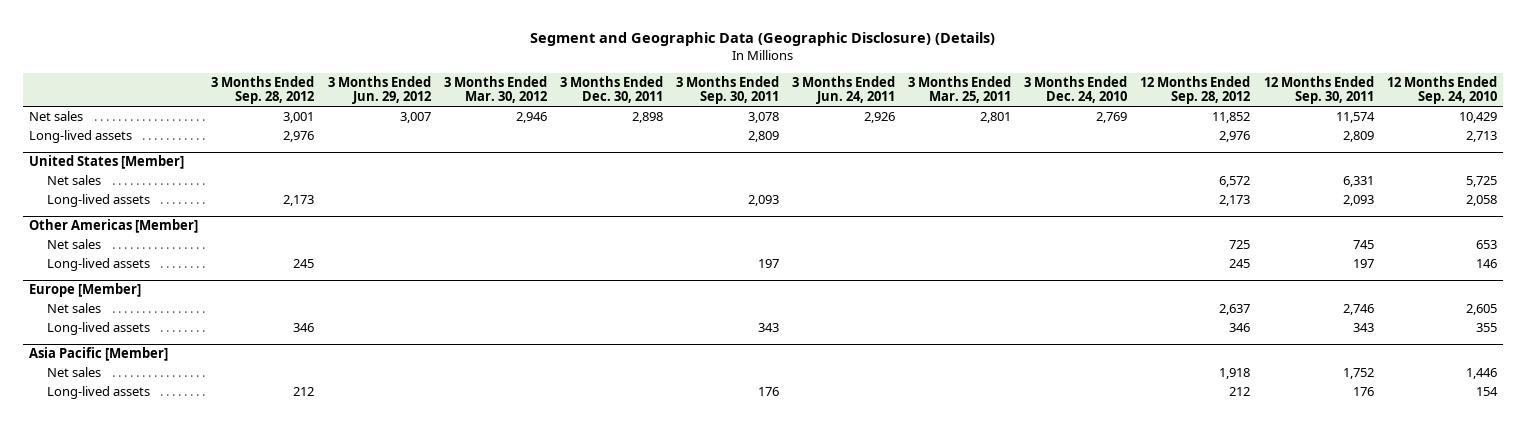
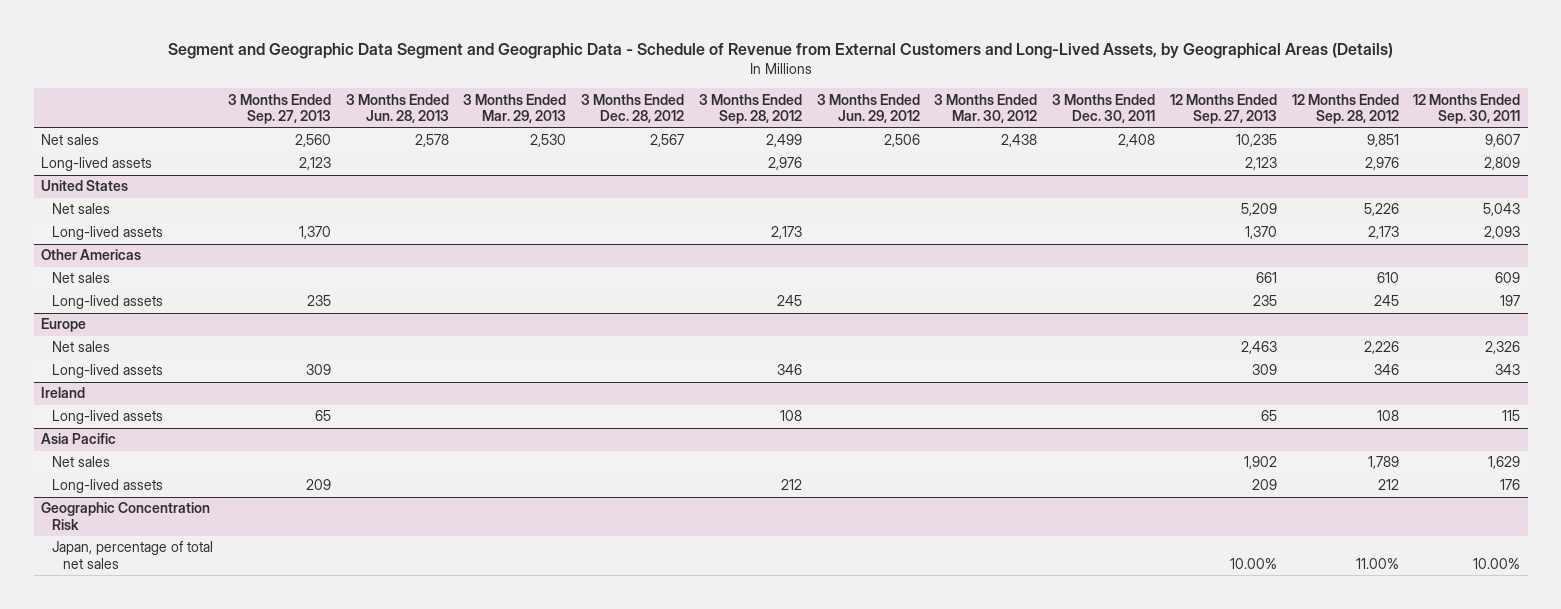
- Segment and Geographic Data (Geographic Disclosure) (Details)
+ Segment and Geographic Data Segment and Geographic Data - Schedule of Revenue from External Customers and Long-Lived Assets, by Geographical Areas (Details)
- | 3 Months Ended Sep. 28, 2012 | 3 Months Ended Jun. 29, 2012 | 3 Months Ended Mar. 30, 2012 | 3 Months Ended Dec. 30, 2011 | 3 Months Ended Sep. 30, 2011 | 3 Months Ended Jun. 24, 2011 | 3 Months Ended Mar. 25, 2011 | 3 Months Ended Dec. 24, 2010 | 12 Months Ended Sep. 28, 2012 | 12 Months Ended Sep. 30, 2011 | 12 Months Ended Sep. 24, 2010
+ | 3 Months Ended Sep. 27, 2013 | 3 Months Ended Jun. 28, 2013 | 3 Months Ended Mar. 29, 2013 | 3 Months Ended Dec. 28, 2012 | 3 Months Ended Sep. 28, 2012 | 3 Months Ended Jun. 29, 2012 | 3 Months Ended Mar. 30, 2012 | 3 Months Ended Dec. 30, 2011 | 12 Months Ended Sep. 27, 2013 | 12 Months Ended Sep. 28, 2012 | 12 Months Ended Sep. 30, 2011
- Net sales | 3,001 | 3,007 | 2,946 | 2,898 | 3,078 | 2,926 | 2,801 | 2,769 | 11,852 | 11,574 | 10,429
+ Net sales | 2,560 | 2,578 | 2,530 | 2,567 | 2,499 | 2,506 | 2,438 | 2,408 | 10,235 | 9,851 | 9,607
- United States [Member]
- Net sales | | | | | | | | | 6,572 | 6,331 | 5,725
+ United States
+ Net sales | | | | | | | | | 5,209 | 5,226 | 5,043
- Other Americas [Member]
- Net sales | | | | | | | | | 725 | 745 | 653
+ Other Americas
+ Net sales | | | | | | | | | 661 | 610 | 609
- Europe [Member]
- Net sales | | | | | | | | | 2,637 | 2,746 | 2,605
+ Europe
+ Net sales | | | | | | | | | 2,463 | 2,226 | 2,326
- Asia Pacific [Member]
- Net sales | | | | | | | | | 1,918 | 1,752 | 1,446
+ Ireland
+ Long-lived assets | 65 | | | | 108 | | | | 65 | 108 | 115
+ Asia Pacific
+ Net sales | | | | | | | | | 1,902 | 1,789 | 1,629
+ Geographic Concentration Risk
+ Japan, percentage of total net sales | | | | | | | | | 10.00% | 11.00% | 10.00%

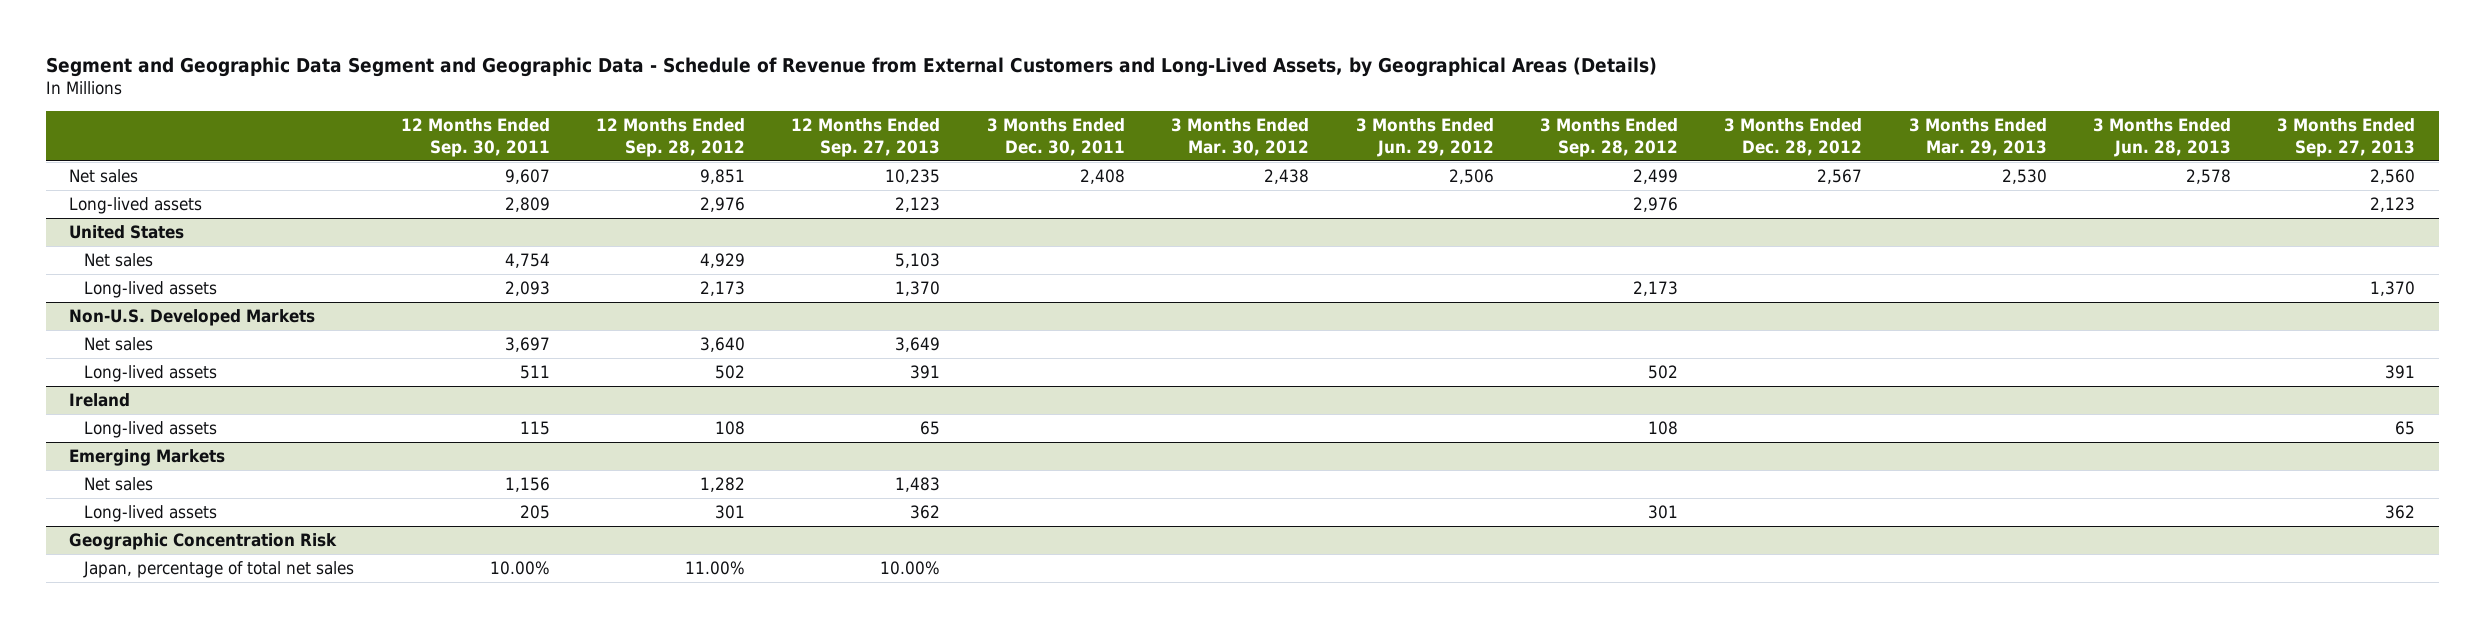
- | 3 Months Ended Sep. 27, 2013 | 3 Months Ended Jun. 28, 2013 | 3 Months Ended Mar. 29, 2013 | 3 Months Ended Dec. 28, 2012 | 3 Months Ended Sep. 28, 2012 | 3 Months Ended Jun. 29, 2012 | 3 Months Ended Mar. 30, 2012 | 3 Months Ended Dec. 30, 2011 | 12 Months Ended Sep. 27, 2013 | 12 Months Ended Sep. 28, 2012 | 12 Months Ended Sep. 30, 2011
+ | 12 Months Ended Sep. 30, 2011 | 12 Months Ended Sep. 28, 2012 | 12 Months Ended Sep. 27, 2013 | 3 Months Ended Dec. 30, 2011 | 3 Months Ended Mar. 30, 2012 | 3 Months Ended Jun. 29, 2012 | 3 Months Ended Sep. 28, 2012 | 3 Months Ended Dec. 28, 2012 | 3 Months Ended Mar. 29, 2013 | 3 Months Ended Jun. 28, 2013 | 3 Months Ended Sep. 27, 2013
@ United States
- Net sales | | | | | | | | | 5,209 | 5,226 | 5,043
+ Net sales | 4,754 | 4,929 | 5,103 | | | | | | | |
- Other Americas
- Net sales | | | | | | | | | 661 | 610 | 609
- Long-lived assets | 235 | | | | 245 | | | | 235 | 245 | 197
- Europe
- Net sales | | | | | | | | | 2,463 | 2,226 | 2,326
- Long-lived assets | 309 | | | | 346 | | | | 309 | 346 | 343
+ Non-U.S. Developed Markets
+ Net sales | 3,697 | 3,640 | 3,649 | | | | | | | |
+ Long-lived assets | 511 | 502 | 391 | | | | 502 | | | | 391
- Asia Pacific
- Net sales | | | | | | | | | 1,902 | 1,789 | 1,629
- Long-lived assets | 209 | | | | 212 | | | | 209 | 212 | 176
+ Emerging Markets
+ Net sales | 1,156 | 1,282 | 1,483 | | | | | | | |
+ Long-lived assets | 205 | 301 | 362 | | | | 301 | | | | 362

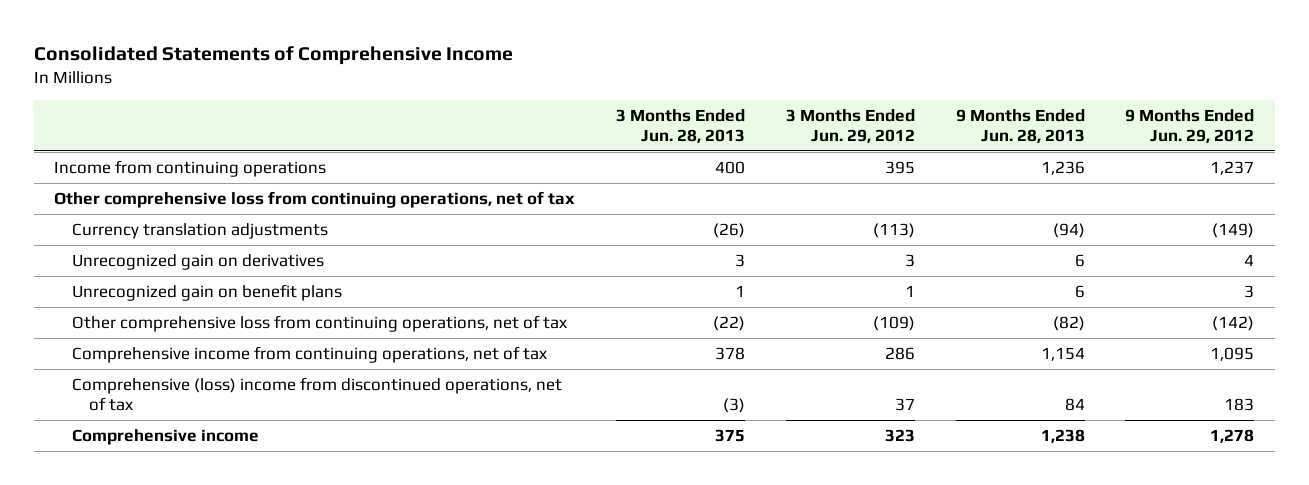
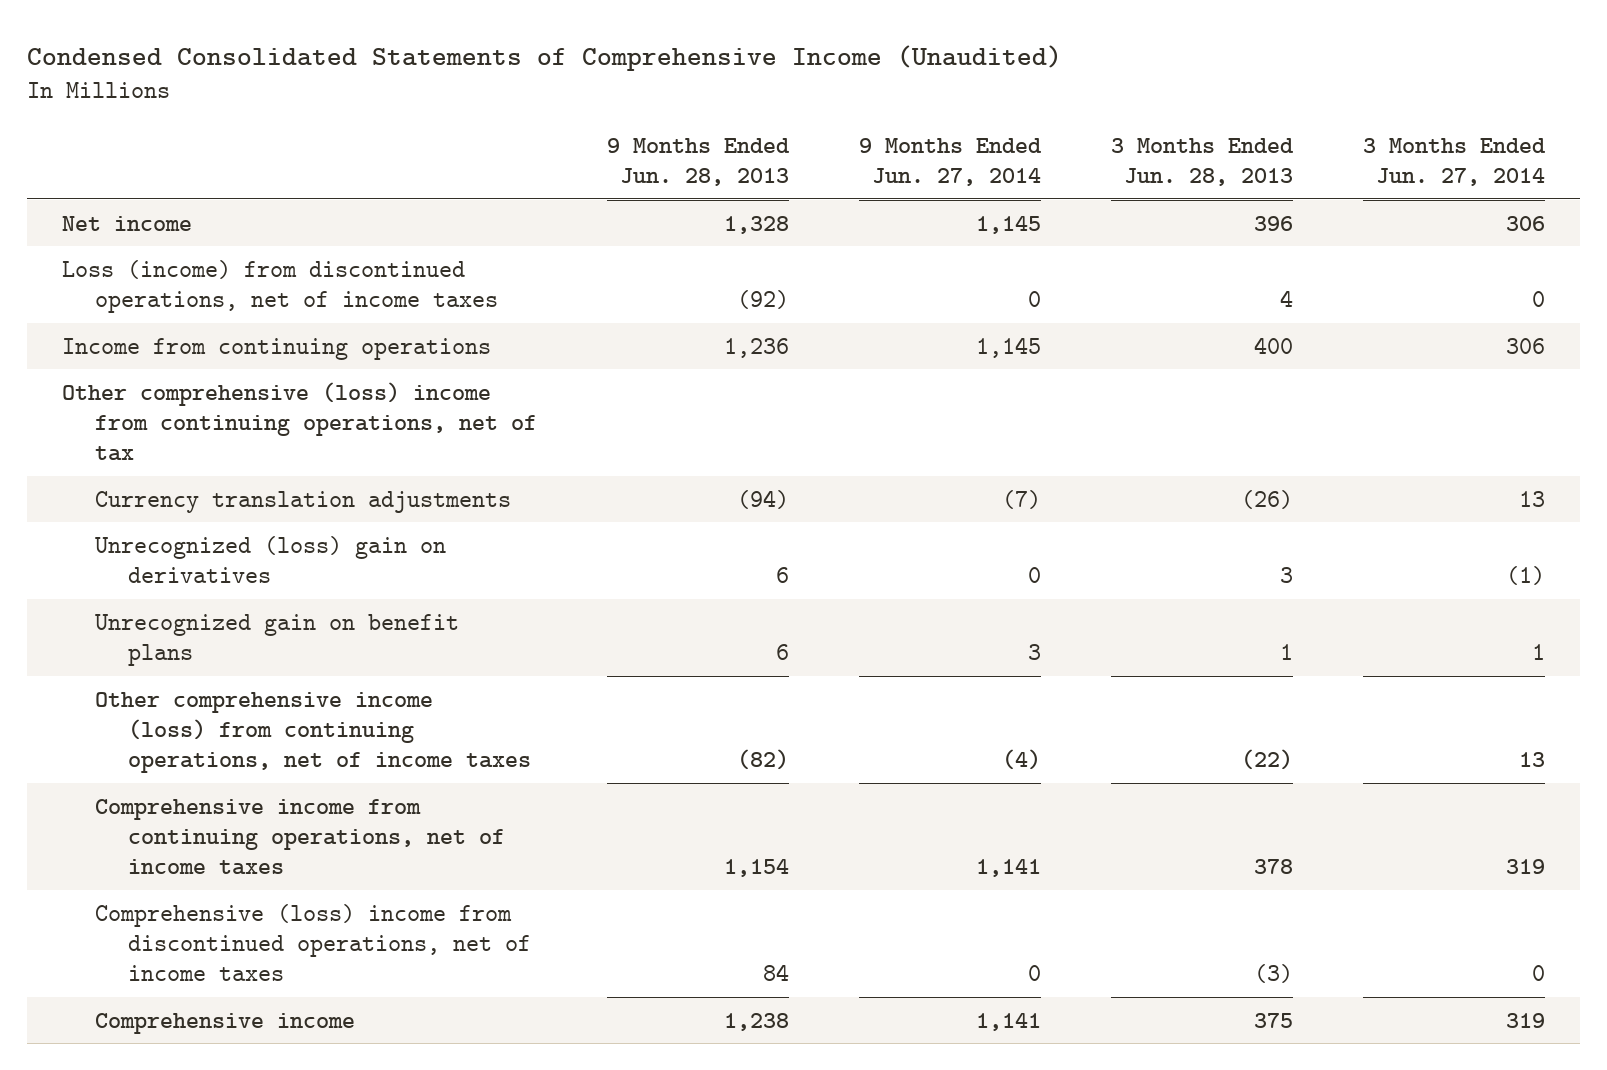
- Consolidated Statements of Comprehensive Income
+ Condensed Consolidated Statements of Comprehensive Income (Unaudited)
- | 3 Months Ended Jun. 28, 2013 | 3 Months Ended Jun. 29, 2012 | 9 Months Ended Jun. 28, 2013 | 9 Months Ended Jun. 29, 2012
+ | 9 Months Ended Jun. 28, 2013 | 9 Months Ended Jun. 27, 2014 | 3 Months Ended Jun. 28, 2013 | 3 Months Ended Jun. 27, 2014
+ Net income | 1,328 | 1,145 | 396 | 306
+ Loss (income) from discontinued operations, net of income taxes | (92) | 0 | 4 | 0
- Other comprehensive loss from continuing operations, net of tax
+ Other comprehensive (loss) income from continuing operations, net of tax
- Unrecognized gain on derivatives | 3 | 3 | 6 | 4
+ Unrecognized (loss) gain on derivatives | 6 | 0 | 3 | (1)
- Other comprehensive loss from continuing operations, net of tax | (22) | (109) | (82) | (142)
- Comprehensive income from continuing operations, net of tax | 378 | 286 | 1,154 | 1,095
- Comprehensive (loss) income from discontinued operations, net of tax | (3) | 37 | 84 | 183
+ Other comprehensive income (loss) from continuing operations, net of income taxes | (82) | (4) | (22) | 13
+ Comprehensive income from continuing operations, net of income taxes | 1,154 | 1,141 | 378 | 319
+ Comprehensive (loss) income from discontinued operations, net of income taxes | 84 | 0 | (3) | 0

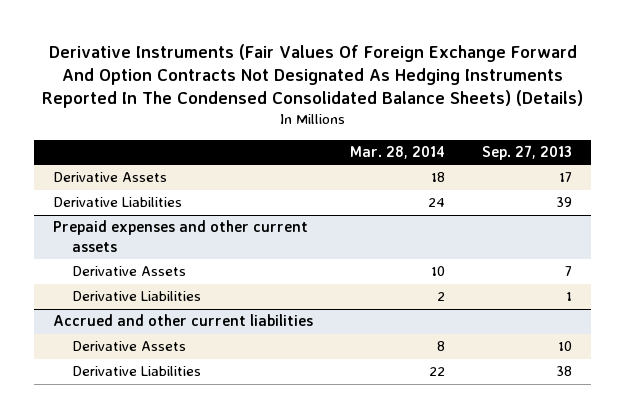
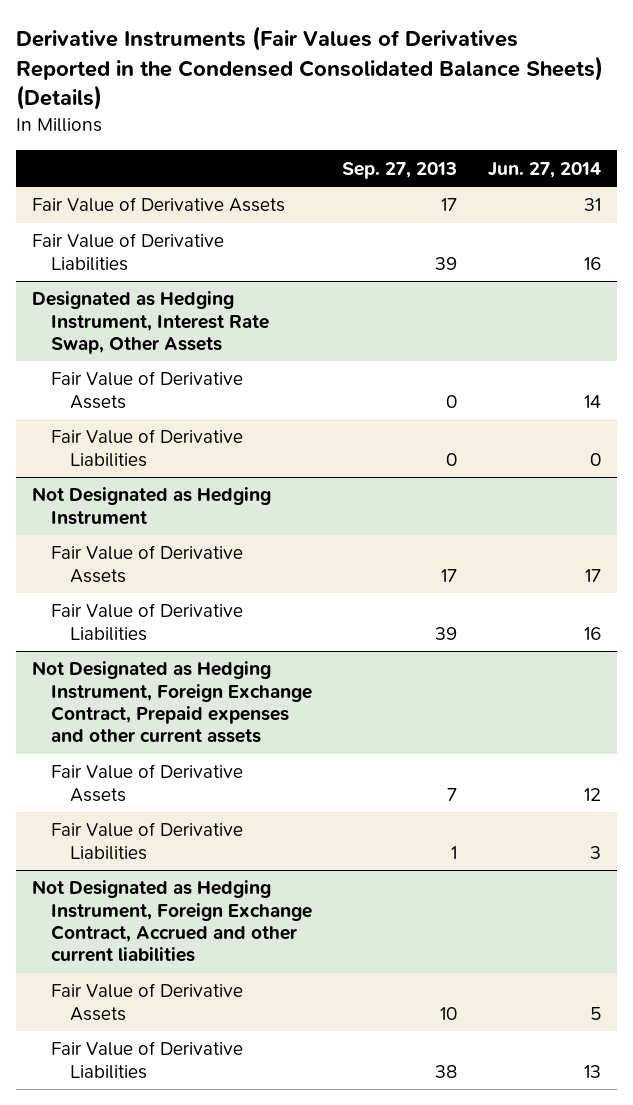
- Derivative Instruments (Fair Values Of Foreign Exchange Forward And Option Contracts Not Designated As Hedging Instruments Reported In The Condensed Consolidated Balance Sheets) (Details)
+ Derivative Instruments (Fair Values of Derivatives Reported in the Condensed Consolidated Balance Sheets) (Details)
- | Mar. 28, 2014 | Sep. 27, 2013
+ | Sep. 27, 2013 | Jun. 27, 2014
- Derivative Assets | 18 | 17
- Derivative Liabilities | 24 | 39
- Prepaid expenses and other current assets
- Derivative Assets | 10 | 7
- Derivative Liabilities | 2 | 1
- Accrued and other current liabilities
- Derivative Assets | 8 | 10
- Derivative Liabilities | 22 | 38
+ Fair Value of Derivative Assets | 17 | 31
+ Fair Value of Derivative Liabilities | 39 | 16
+ Designated as Hedging Instrument, Interest Rate Swap, Other Assets
+ Fair Value of Derivative Assets | 0 | 14
+ Fair Value of Derivative Liabilities | 0 | 0
+ Not Designated as Hedging Instrument
+ Fair Value of Derivative Assets | 17 | 17
+ Fair Value of Derivative Liabilities | 39 | 16
+ Not Designated as Hedging Instrument, Foreign Exchange Contract, Prepaid expenses and other current assets
+ Fair Value of Derivative Assets | 7 | 12
+ Fair Value of Derivative Liabilities | 1 | 3
+ Not Designated as Hedging Instrument, Foreign Exchange Contract, Accrued and other current liabilities
+ Fair Value of Derivative Assets | 10 | 5
+ Fair Value of Derivative Liabilities | 38 | 13

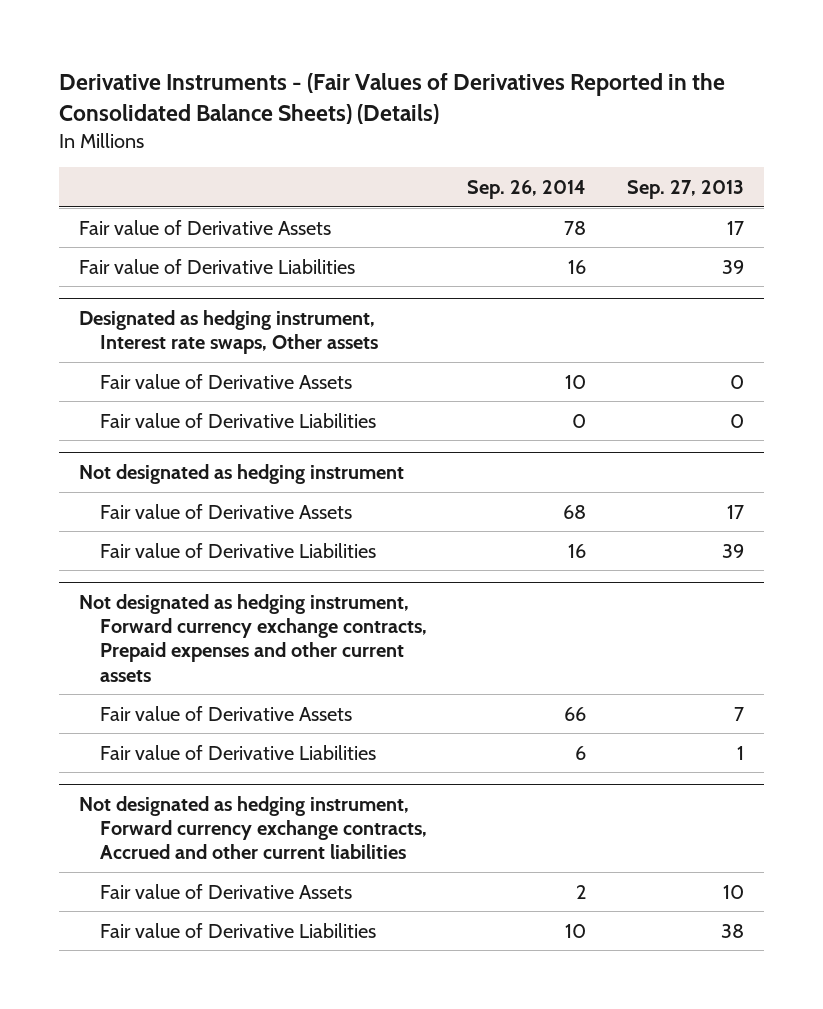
- Derivative Instruments (Fair Values of Derivatives Reported in the Condensed Consolidated Balance Sheets) (Details)
+ Derivative Instruments - (Fair Values of Derivatives Reported in the Consolidated Balance Sheets) (Details)
- | Sep. 27, 2013 | Jun. 27, 2014
+ | Sep. 26, 2014 | Sep. 27, 2013
- Fair Value of Derivative Assets | 17 | 31
- Fair Value of Derivative Liabilities | 39 | 16
- Designated as Hedging Instrument, Interest Rate Swap, Other Assets
- Fair Value of Derivative Assets | 0 | 14
- Fair Value of Derivative Liabilities | 0 | 0
- Not Designated as Hedging Instrument
- Fair Value of Derivative Assets | 17 | 17
- Fair Value of Derivative Liabilities | 39 | 16
- Not Designated as Hedging Instrument, Foreign Exchange Contract, Prepaid expenses and other current assets
- Fair Value of Derivative Assets | 7 | 12
- Fair Value of Derivative Liabilities | 1 | 3
- Not Designated as Hedging Instrument, Foreign Exchange Contract, Accrued and other current liabilities
- Fair Value of Derivative Assets | 10 | 5
- Fair Value of Derivative Liabilities | 38 | 13
+ Fair value of Derivative Assets | 78 | 17
+ Fair value of Derivative Liabilities | 16 | 39
+ Designated as hedging instrument, Interest rate swaps, Other assets
+ Fair value of Derivative Assets | 10 | 0
+ Fair value of Derivative Liabilities | 0 | 0
+ Not designated as hedging instrument
+ Fair value of Derivative Assets | 68 | 17
+ Fair value of Derivative Liabilities | 16 | 39
+ Not designated as hedging instrument, Forward currency exchange contracts, Prepaid expenses and other current assets
+ Fair value of Derivative Assets | 66 | 7
+ Fair value of Derivative Liabilities | 6 | 1
+ Not designated as hedging instrument, Forward currency exchange contracts, Accrued and other current liabilities
+ Fair value of Derivative Assets | 2 | 10
+ Fair value of Derivative Liabilities | 10 | 38

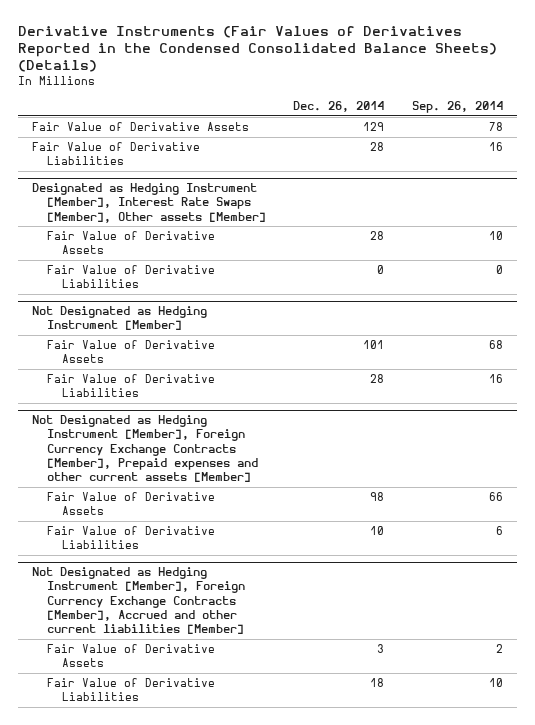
- Derivative Instruments - (Fair Values of Derivatives Reported in the Consolidated Balance Sheets) (Details)
+ Derivative Instruments (Fair Values of Derivatives Reported in the Condensed Consolidated Balance Sheets) (Details)
- | Sep. 26, 2014 | Sep. 27, 2013
+ | Dec. 26, 2014 | Sep. 26, 2014
- Fair value of Derivative Assets | 78 | 17
- Fair value of Derivative Liabilities | 16 | 39
- Designated as hedging instrument, Interest rate swaps, Other assets
- Fair value of Derivative Assets | 10 | 0
- Fair value of Derivative Liabilities | 0 | 0
- Not designated as hedging instrument
- Fair value of Derivative Assets | 68 | 17
- Fair value of Derivative Liabilities | 16 | 39
- Not designated as hedging instrument, Forward currency exchange contracts, Prepaid expenses and other current assets
- Fair value of Derivative Assets | 66 | 7
- Fair value of Derivative Liabilities | 6 | 1
- Not designated as hedging instrument, Forward currency exchange contracts, Accrued and other current liabilities
- Fair value of Derivative Assets | 2 | 10
- Fair value of Derivative Liabilities | 10 | 38
+ Fair Value of Derivative Assets | 129 | 78
+ Fair Value of Derivative Liabilities | 28 | 16
+ Designated as Hedging Instrument [Member], Interest Rate Swaps [Member], Other assets [Member]
+ Fair Value of Derivative Assets | 28 | 10
+ Fair Value of Derivative Liabilities | 0 | 0
+ Not Designated as Hedging Instrument [Member]
+ Fair Value of Derivative Assets | 101 | 68
+ Fair Value of Derivative Liabilities | 28 | 16
+ Not Designated as Hedging Instrument [Member], Foreign Currency Exchange Contracts [Member], Prepaid expenses and other current assets [Member]
+ Fair Value of Derivative Assets | 98 | 66
+ Fair Value of Derivative Liabilities | 10 | 6
+ Not Designated as Hedging Instrument [Member], Foreign Currency Exchange Contracts [Member], Accrued and other current liabilities [Member]
+ Fair Value of Derivative Assets | 3 | 2
+ Fair Value of Derivative Liabilities | 18 | 10

